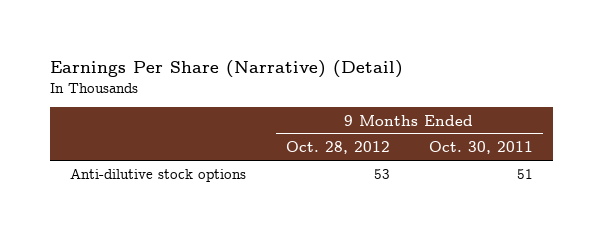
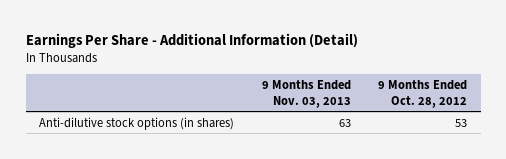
- Earnings Per Share (Narrative) (Detail)
+ Earnings Per Share - Additional Information (Detail)
- | 9 Months Ended Oct. 28, 2012 | 9 Months Ended Oct. 30, 2011
+ | 9 Months Ended Nov. 03, 2013 | 9 Months Ended Oct. 28, 2012
- Anti-dilutive stock options | 53 | 51
+ Anti-dilutive stock options (in shares) | 63 | 53

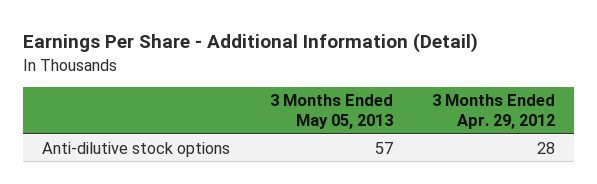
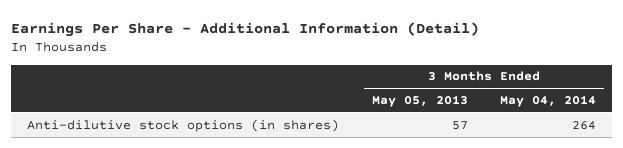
- | 3 Months Ended May 05, 2013 | 3 Months Ended Apr. 29, 2012
+ | 3 Months Ended May 05, 2013 | 3 Months Ended May 04, 2014
- Anti-dilutive stock options | 57 | 28
+ Anti-dilutive stock options (in shares) | 57 | 264

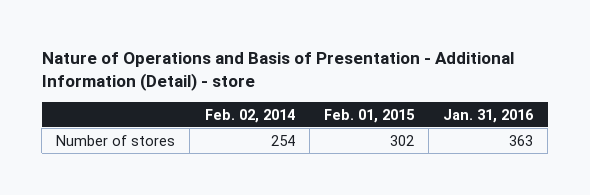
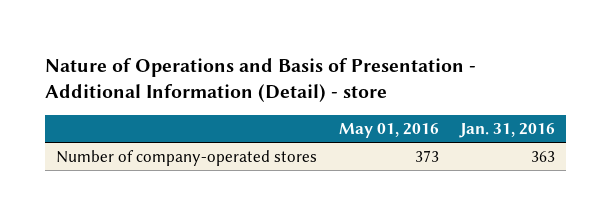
- | Feb. 02, 2014 | Feb. 01, 2015 | Jan. 31, 2016
+ | May 01, 2016 | Jan. 31, 2016
- Number of stores | 254 | 302 | 363
+ Number of company-operated stores | 373 | 363

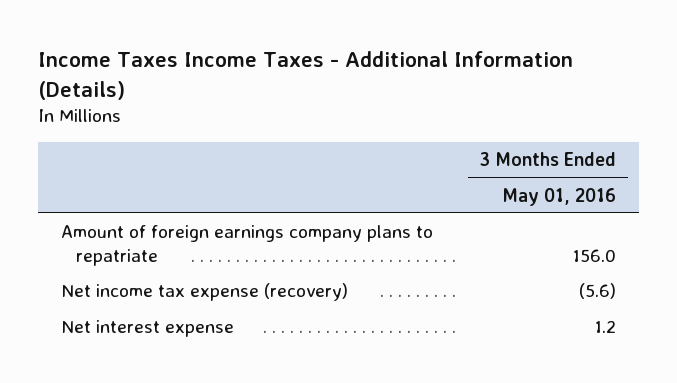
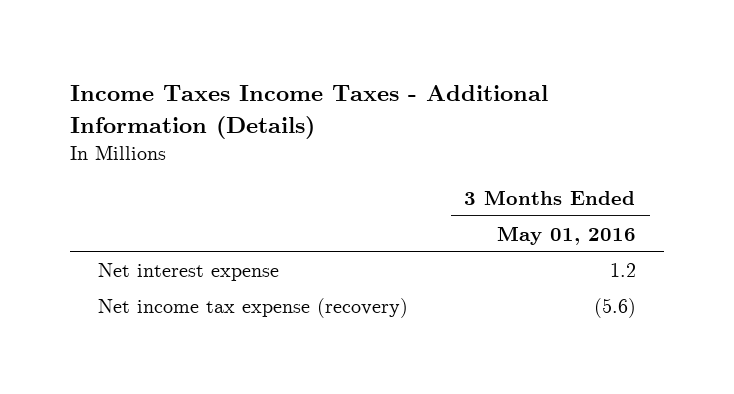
- Amount of foreign earnings company plans to repatriate | 156.0
moved down: Net income tax expense (recovery) | (5.6)

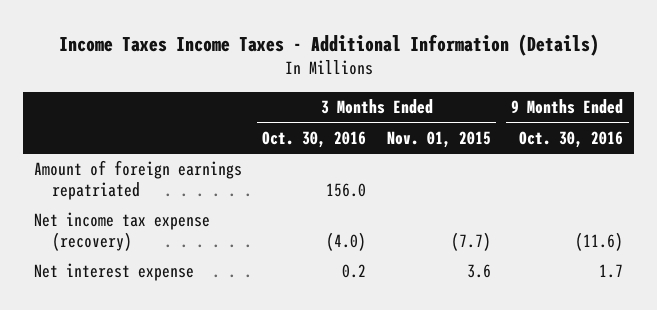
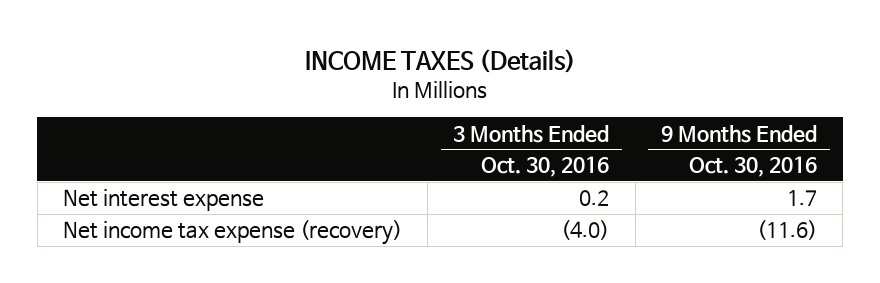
- Income Taxes Income Taxes - Additional Information (Details)
+ INCOME TAXES (Details)
- | 3 Months Ended Oct. 30, 2016 | 3 Months Ended Nov. 01, 2015 | 9 Months Ended Oct. 30, 2016
+ | 3 Months Ended Oct. 30, 2016 | 9 Months Ended Oct. 30, 2016
- Amount of foreign earnings repatriated | 156.0 | |
moved down: Net income tax expense (recovery) | (4.0) | (11.6)

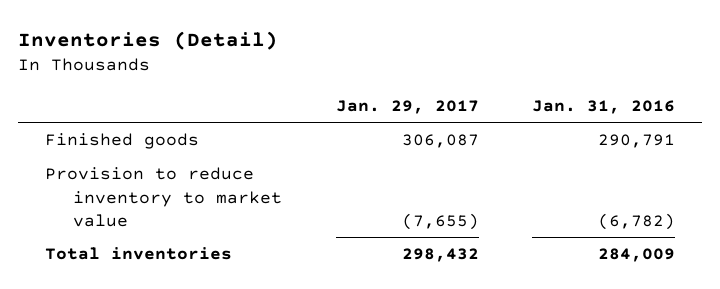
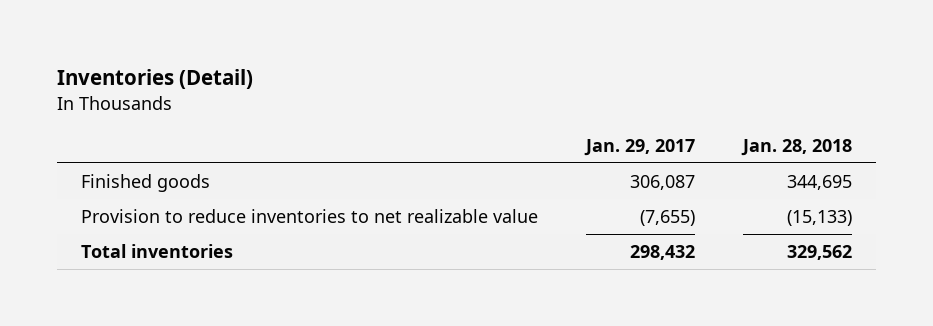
- | Jan. 29, 2017 | Jan. 31, 2016
+ | Jan. 29, 2017 | Jan. 28, 2018
- Provision to reduce inventory to market value | (7,655) | (6,782)
+ Provision to reduce inventories to net realizable value | (7,655) | (15,133)

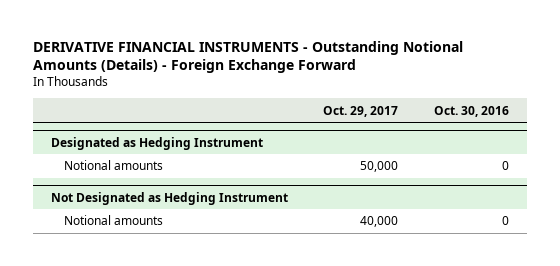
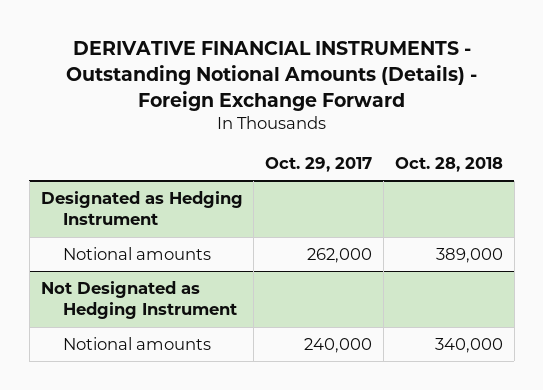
- | Oct. 29, 2017 | Oct. 30, 2016
+ | Oct. 29, 2017 | Oct. 28, 2018
@ Designated as Hedging Instrument
- Notional amounts | 50,000 | 0
+ Notional amounts | 262,000 | 389,000
@ Not Designated as Hedging Instrument
- Notional amounts | 40,000 | 0
+ Notional amounts | 240,000 | 340,000

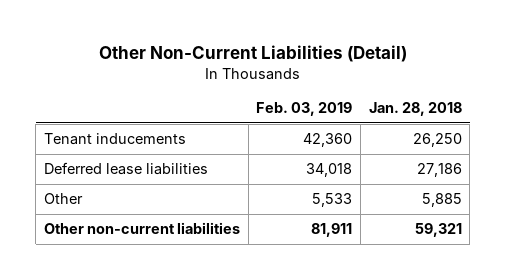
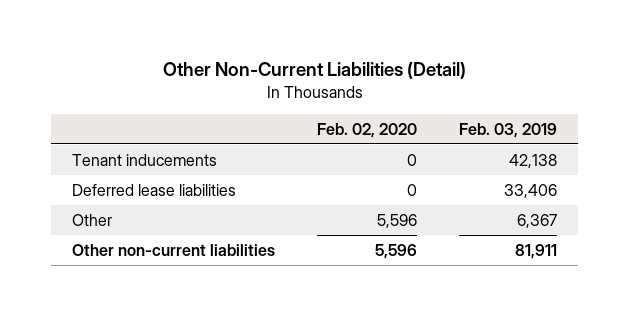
- | Feb. 03, 2019 | Jan. 28, 2018
+ | Feb. 02, 2020 | Feb. 03, 2019
- Tenant inducements | 42,360 | 26,250
- Deferred lease liabilities | 34,018 | 27,186
- Other | 5,533 | 5,885
+ Tenant inducements | 0 | 42,138
+ Deferred lease liabilities | 0 | 33,406
+ Other | 5,596 | 6,367

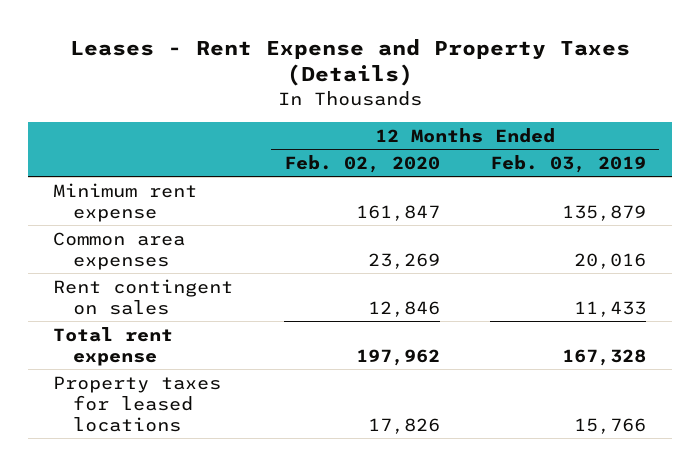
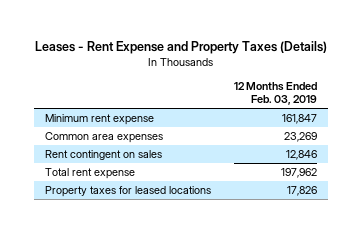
- | 12 Months Ended Feb. 02, 2020 | 12 Months Ended Feb. 03, 2019
+ | 12 Months Ended Feb. 03, 2019
- Minimum rent expense | 161,847 | 135,879
- Common area expenses | 23,269 | 20,016
- Rent contingent on sales | 12,846 | 11,433
- Total rent expense | 197,962 | 167,328
- Property taxes for leased locations | 17,826 | 15,766
+ Minimum rent expense | 161,847
+ Common area expenses | 23,269
+ Rent contingent on sales | 12,846
+ Total rent expense | 197,962
+ Property taxes for leased locations | 17,826

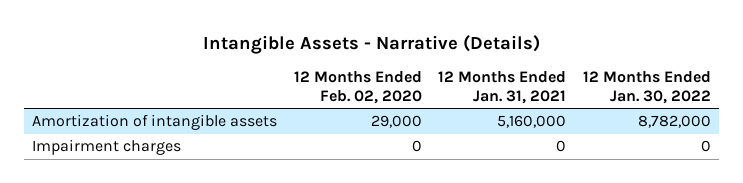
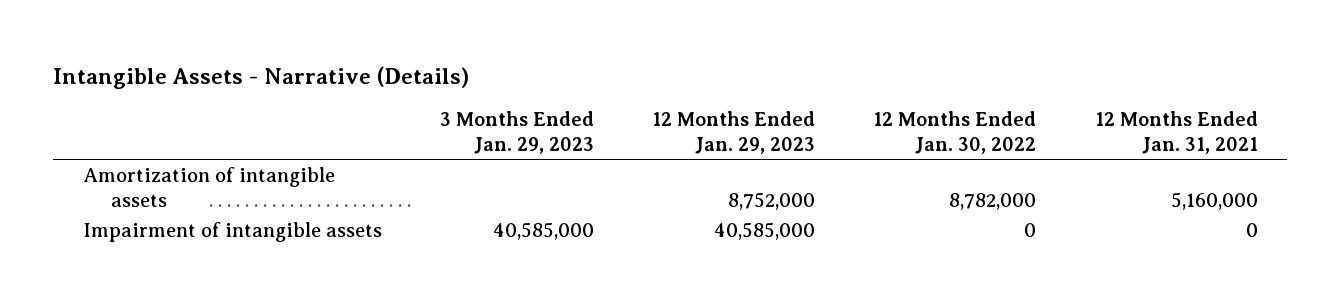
- | 12 Months Ended Feb. 02, 2020 | 12 Months Ended Jan. 31, 2021 | 12 Months Ended Jan. 30, 2022
+ | 3 Months Ended Jan. 29, 2023 | 12 Months Ended Jan. 29, 2023 | 12 Months Ended Jan. 30, 2022 | 12 Months Ended Jan. 31, 2021
- Impairment charges | 0 | 0 | 0
+ Impairment of intangible assets | 40,585,000 | 40,585,000 | 0 | 0

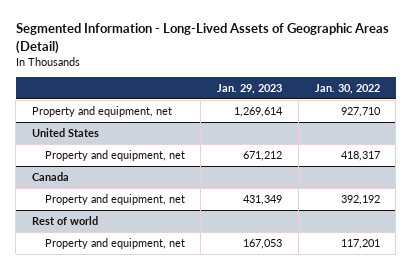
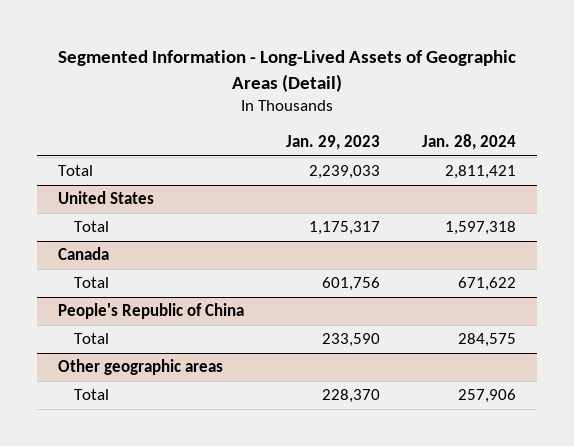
- | Jan. 29, 2023 | Jan. 30, 2022
+ | Jan. 29, 2023 | Jan. 28, 2024
- Property and equipment, net | 1,269,614 | 927,710
+ Total | 2,239,033 | 2,811,421
@ United States
- Property and equipment, net | 671,212 | 418,317
+ Total | 1,175,317 | 1,597,318
@ Canada
- Property and equipment, net | 431,349 | 392,192
- Rest of world
- Property and equipment, net | 167,053 | 117,201
@ Canada
+ Total | 601,756 | 671,622
+ People's Republic of China
+ Total | 233,590 | 284,575
+ Other geographic areas
+ Total | 228,370 | 257,906

